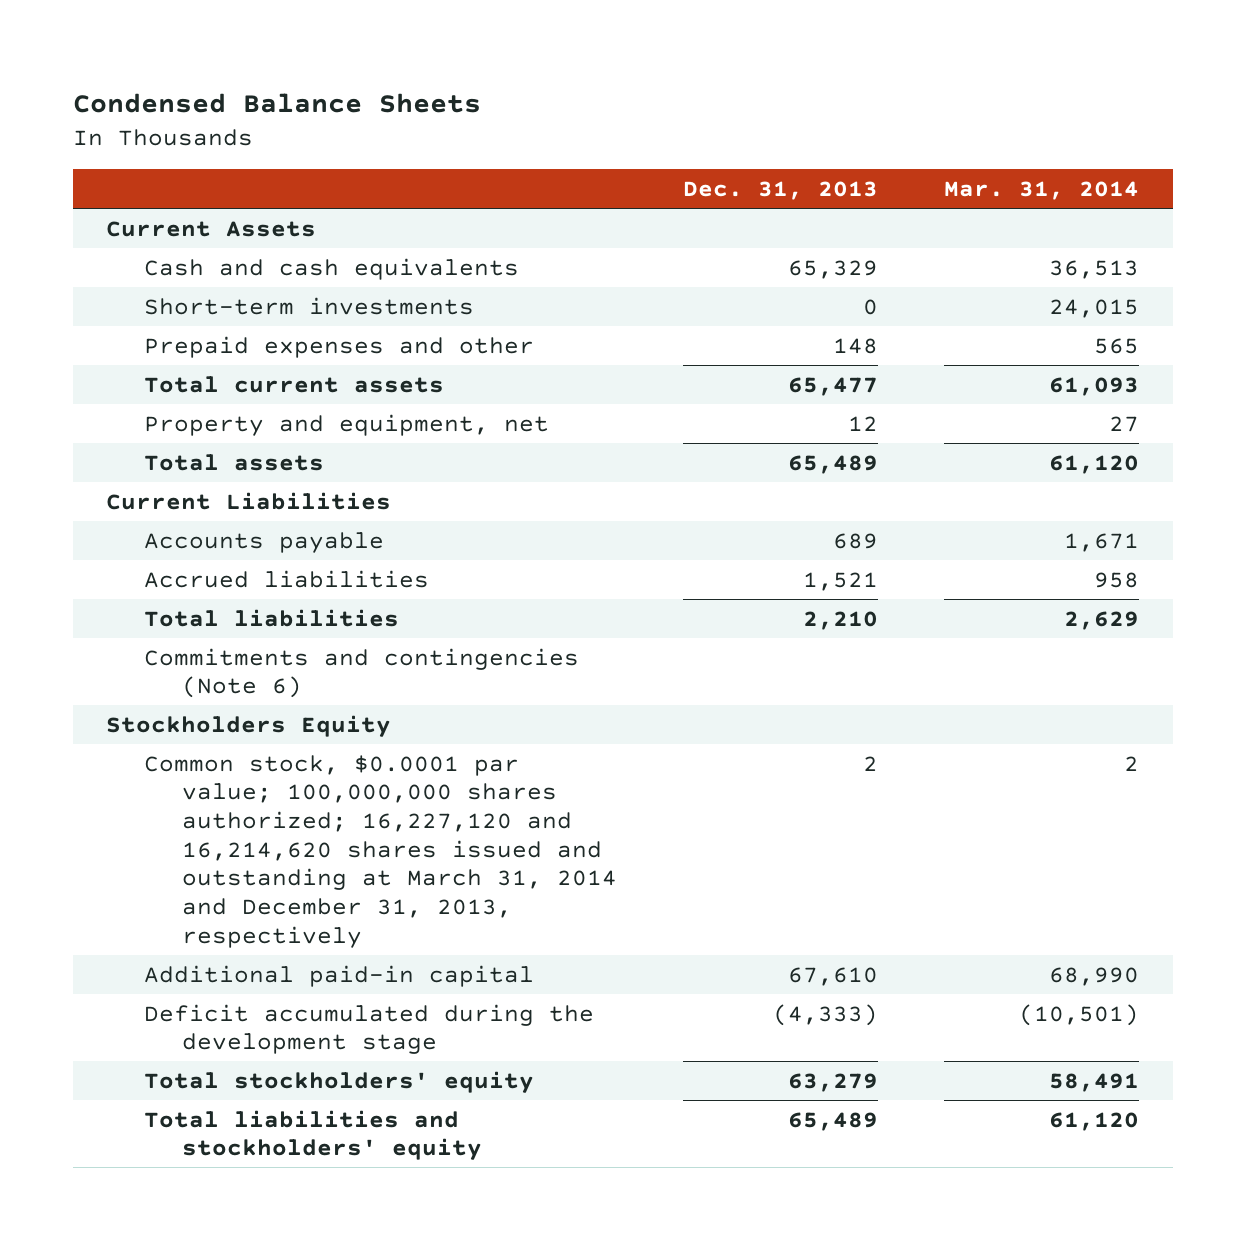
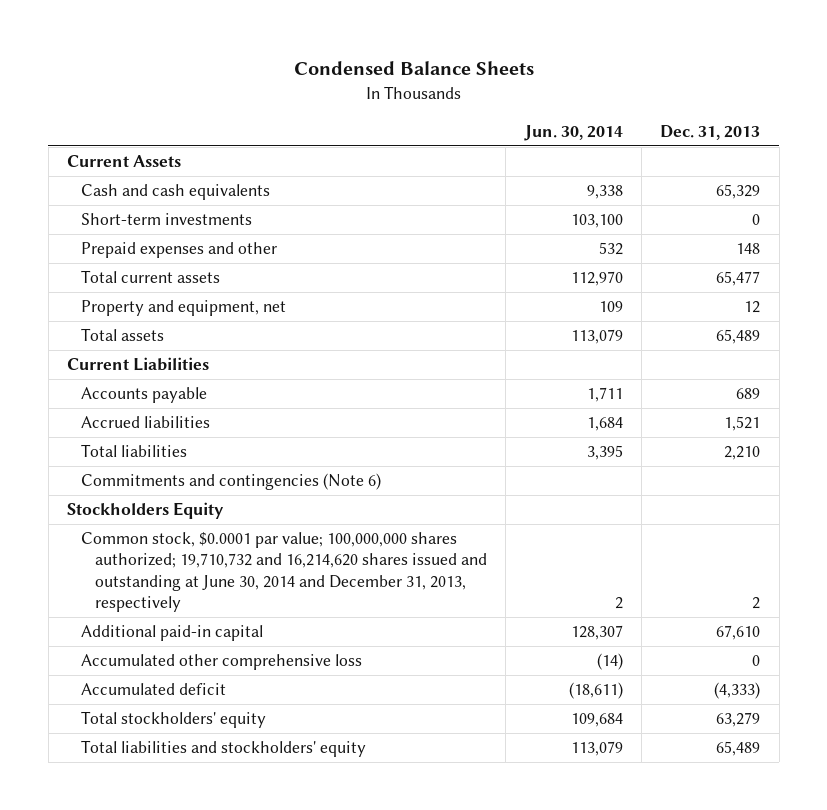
- | Dec. 31, 2013 | Mar. 31, 2014
+ | Jun. 30, 2014 | Dec. 31, 2013
- Common stock, $0.0001 par value; 100,000,000 shares authorized; 16,227,120 and 16,214,620 shares issued and outstanding at March 31, 2014 and December 31, 2013, respectively | 2 | 2
+ Common stock, $0.0001 par value; 100,000,000 shares authorized; 19,710,732 and 16,214,620 shares issued and outstanding at June 30, 2014 and December 31, 2013, respectively | 2 | 2
- Deficit accumulated during the development stage | (4,333) | (10,501)
+ Accumulated other comprehensive loss | (14) | 0
+ Accumulated deficit | (18,611) | (4,333)

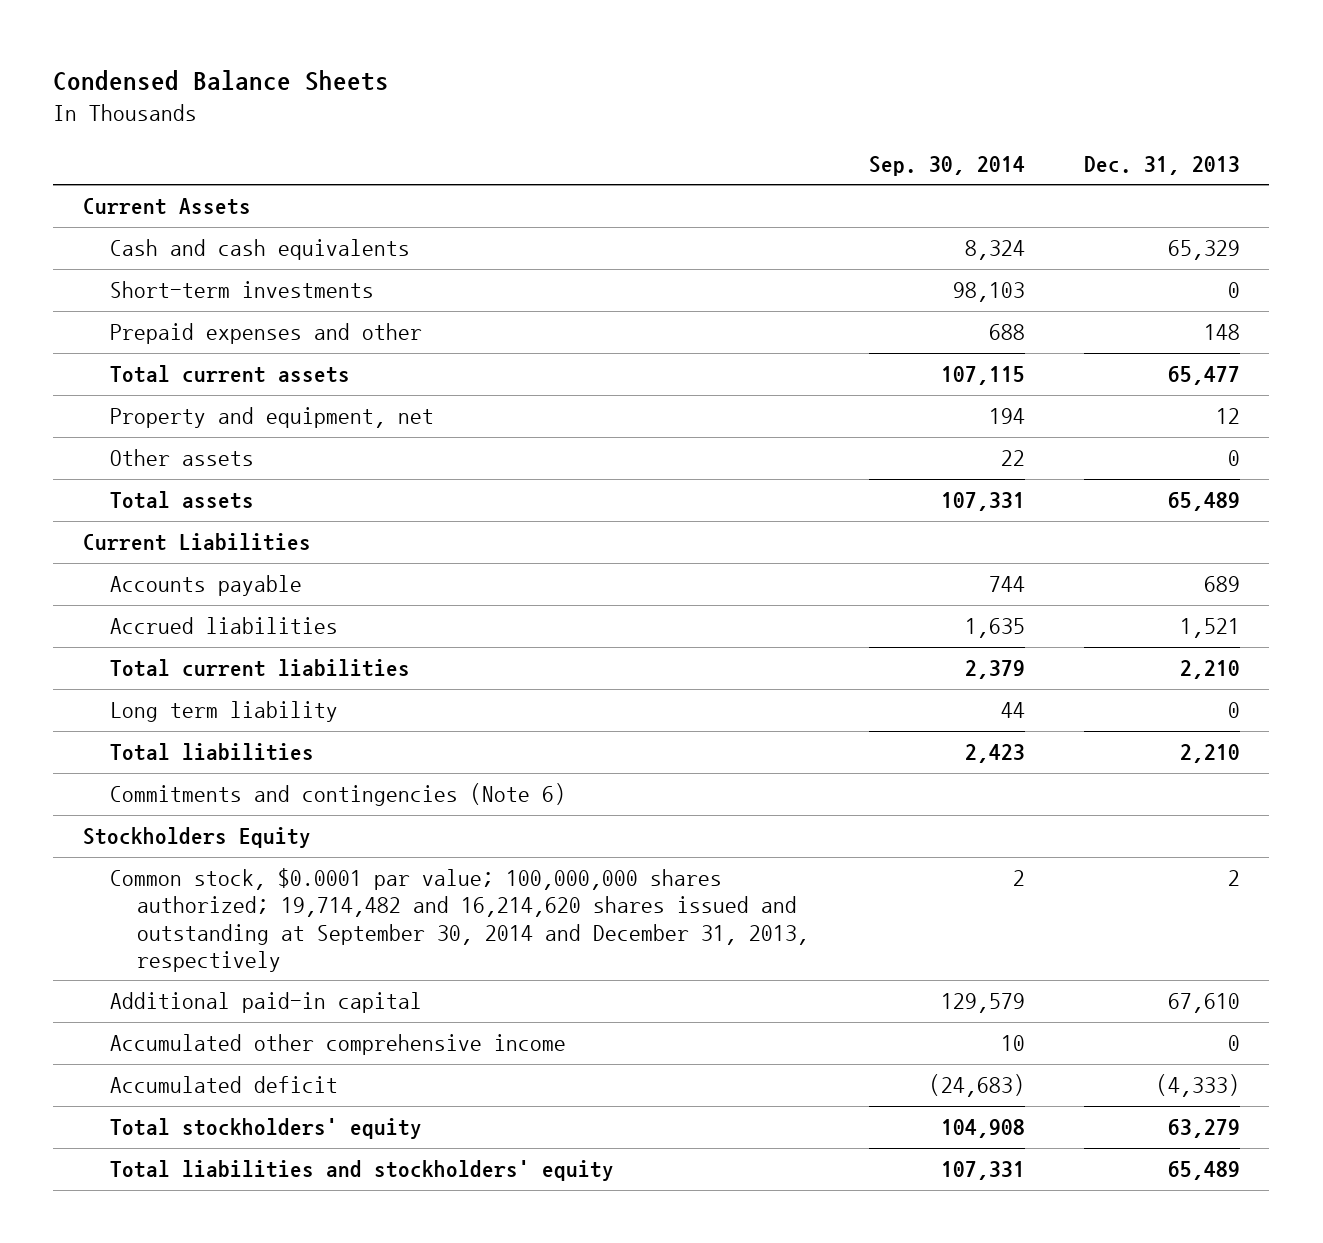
- | Jun. 30, 2014 | Dec. 31, 2013
+ | Sep. 30, 2014 | Dec. 31, 2013
+ Other assets | 22 | 0
+ Total current liabilities | 2,379 | 2,210
+ Long term liability | 44 | 0
- Common stock, $0.0001 par value; 100,000,000 shares authorized; 19,710,732 and 16,214,620 shares issued and outstanding at June 30, 2014 and December 31, 2013, respectively | 2 | 2
+ Common stock, $0.0001 par value; 100,000,000 shares authorized; 19,714,482 and 16,214,620 shares issued and outstanding at September 30, 2014 and December 31, 2013, respectively | 2 | 2
- Accumulated other comprehensive loss | (14) | 0
+ Accumulated other comprehensive income | 10 | 0

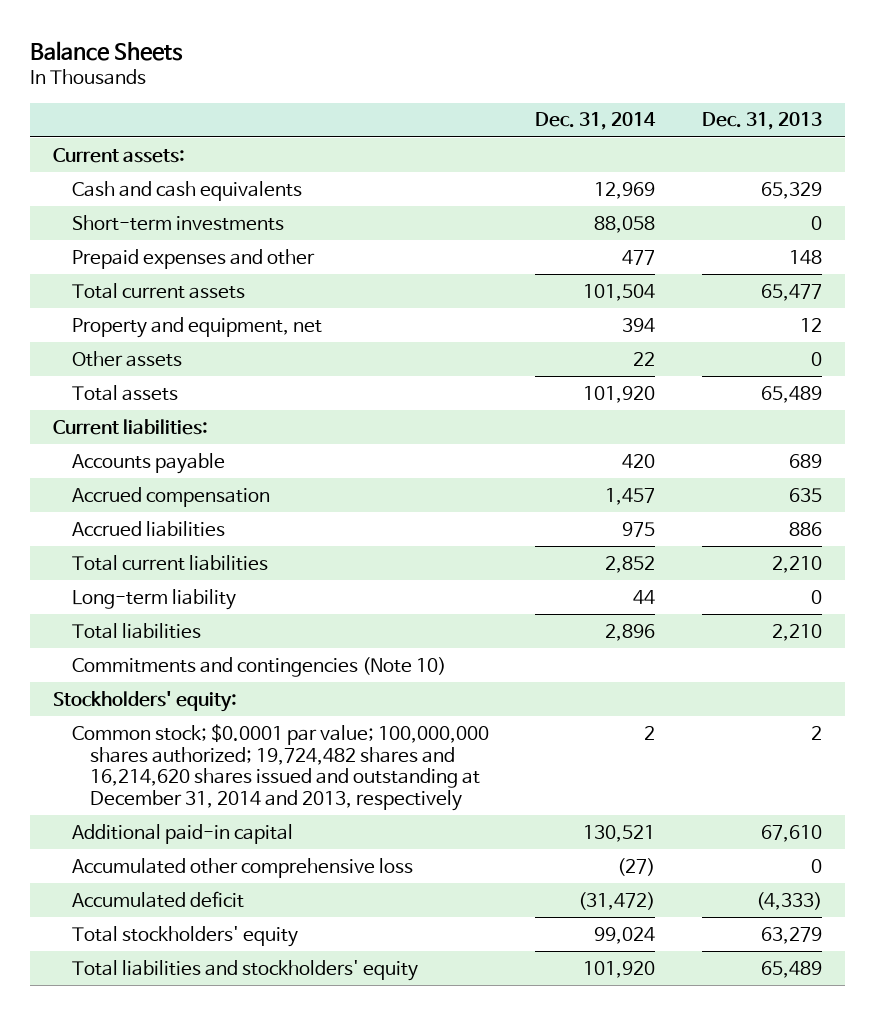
- Condensed Balance Sheets
+ Balance Sheets
- | Sep. 30, 2014 | Dec. 31, 2013
+ | Dec. 31, 2014 | Dec. 31, 2013
- Current Assets
+ Current assets:
- Current Liabilities
+ Current liabilities:
- Accrued liabilities | 1,635 | 1,521
+ Accrued compensation | 1,457 | 635
+ Accrued liabilities | 975 | 886
- Long term liability | 44 | 0
+ Long-term liability | 44 | 0
- Commitments and contingencies (Note 6)
- Stockholders Equity
- Common stock, $0.0001 par value; 100,000,000 shares authorized; 19,714,482 and 16,214,620 shares issued and outstanding at September 30, 2014 and December 31, 2013, respectively | 2 | 2
+ Commitments and contingencies (Note 10)
+ Stockholders' equity:
+ Common stock; $0.0001 par value; 100,000,000 shares authorized; 19,724,482 shares and 16,214,620 shares issued and outstanding at December 31, 2014 and 2013, respectively | 2 | 2
- Accumulated other comprehensive income | 10 | 0
+ Accumulated other comprehensive loss | (27) | 0

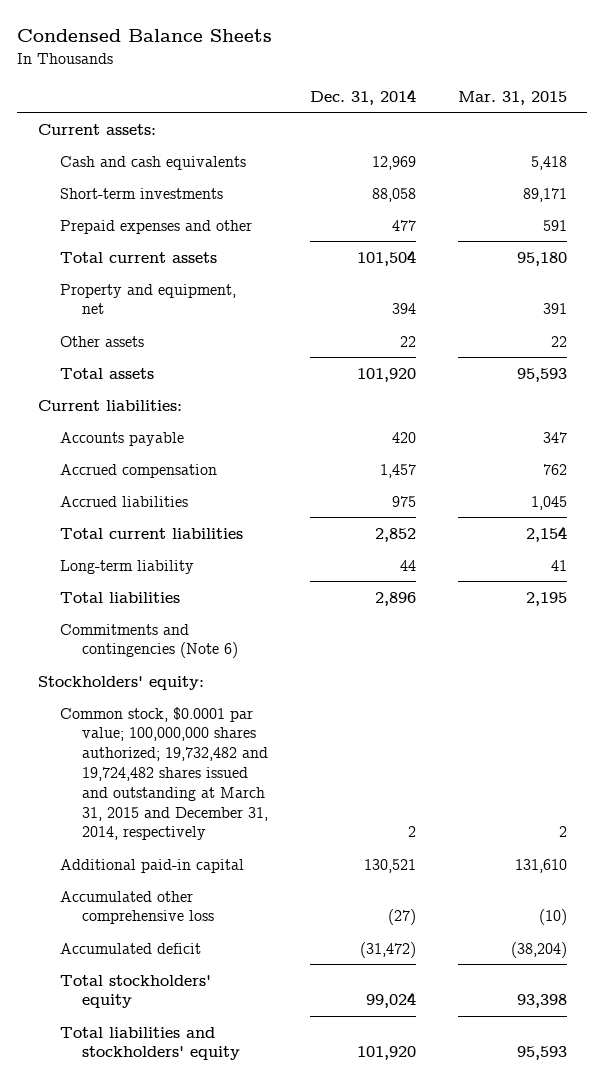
- Balance Sheets
+ Condensed Balance Sheets
- | Dec. 31, 2014 | Dec. 31, 2013
+ | Dec. 31, 2014 | Mar. 31, 2015
- Commitments and contingencies (Note 10)
+ Commitments and contingencies (Note 6)
- Common stock; $0.0001 par value; 100,000,000 shares authorized; 19,724,482 shares and 16,214,620 shares issued and outstanding at December 31, 2014 and 2013, respectively | 2 | 2
+ Common stock, $0.0001 par value; 100,000,000 shares authorized; 19,732,482 and 19,724,482 shares issued and outstanding at March 31, 2015 and December 31, 2014, respectively | 2 | 2

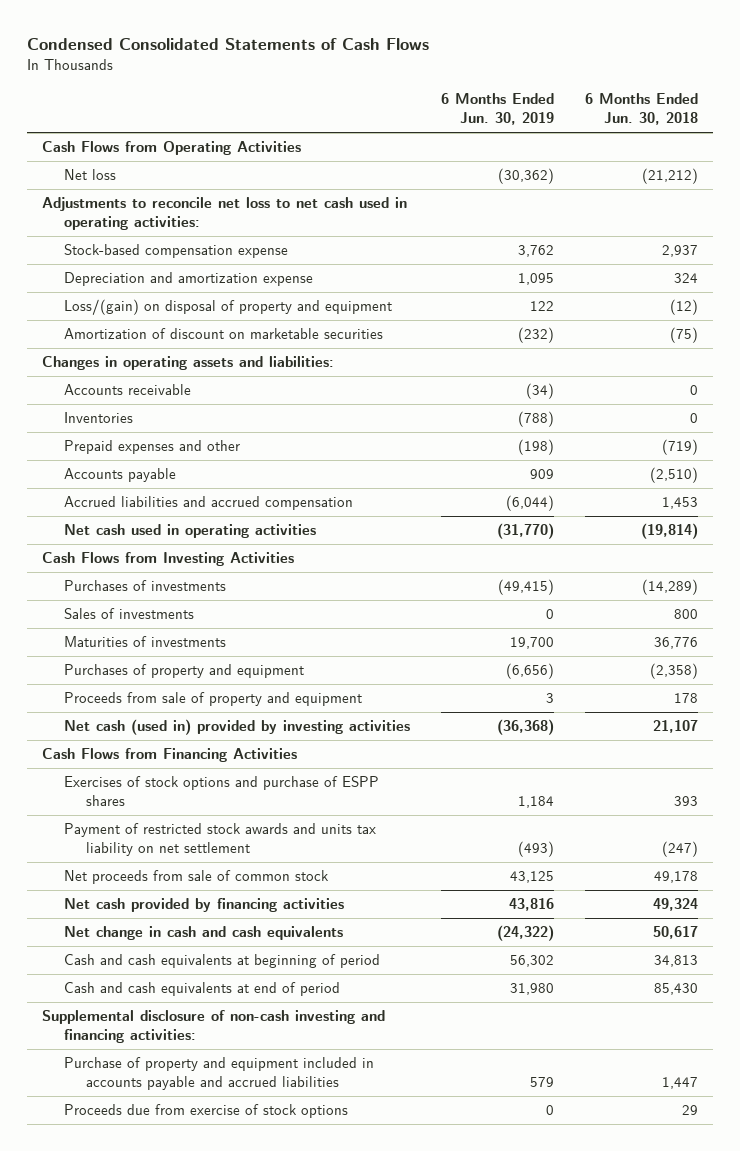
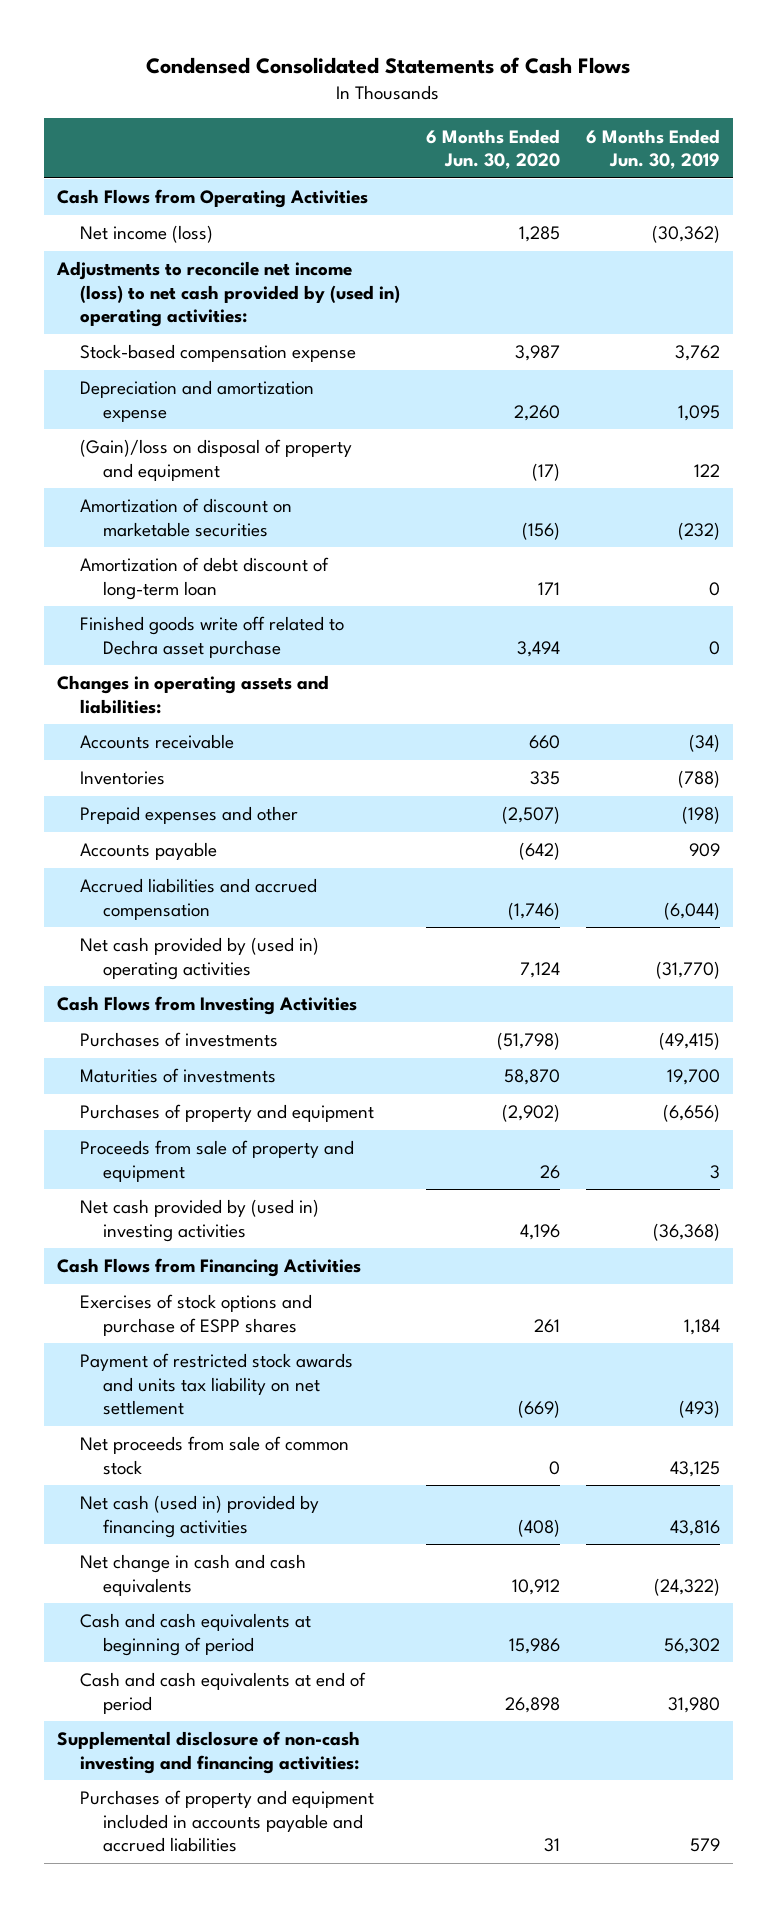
- | 6 Months Ended Jun. 30, 2019 | 6 Months Ended Jun. 30, 2018
+ | 6 Months Ended Jun. 30, 2020 | 6 Months Ended Jun. 30, 2019
- Net loss | (30,362) | (21,212)
- Adjustments to reconcile net loss to net cash used in operating activities:
+ Net income (loss) | 1,285 | (30,362)
+ Adjustments to reconcile net income (loss) to net cash provided by (used in) operating activities:
- Loss/(gain) on disposal of property and equipment | 122 | (12)
+ (Gain)/loss on disposal of property and equipment | (17) | 122
+ Amortization of debt discount of long-term loan | 171 | 0
+ Finished goods write off related to Dechra asset purchase | 3,494 | 0
- Net cash used in operating activities | (31,770) | (19,814)
+ Net cash provided by (used in) operating activities | 7,124 | (31,770)
- Sales of investments | 0 | 800
- Net cash (used in) provided by investing activities | (36,368) | 21,107
+ Net cash provided by (used in) investing activities | 4,196 | (36,368)
- Net cash provided by financing activities | 43,816 | 49,324
+ Net cash (used in) provided by financing activities | (408) | 43,816
- Purchase of property and equipment included in accounts payable and accrued liabilities | 579 | 1,447
- Proceeds due from exercise of stock options | 0 | 29
+ Purchases of property and equipment included in accounts payable and accrued liabilities | 31 | 579

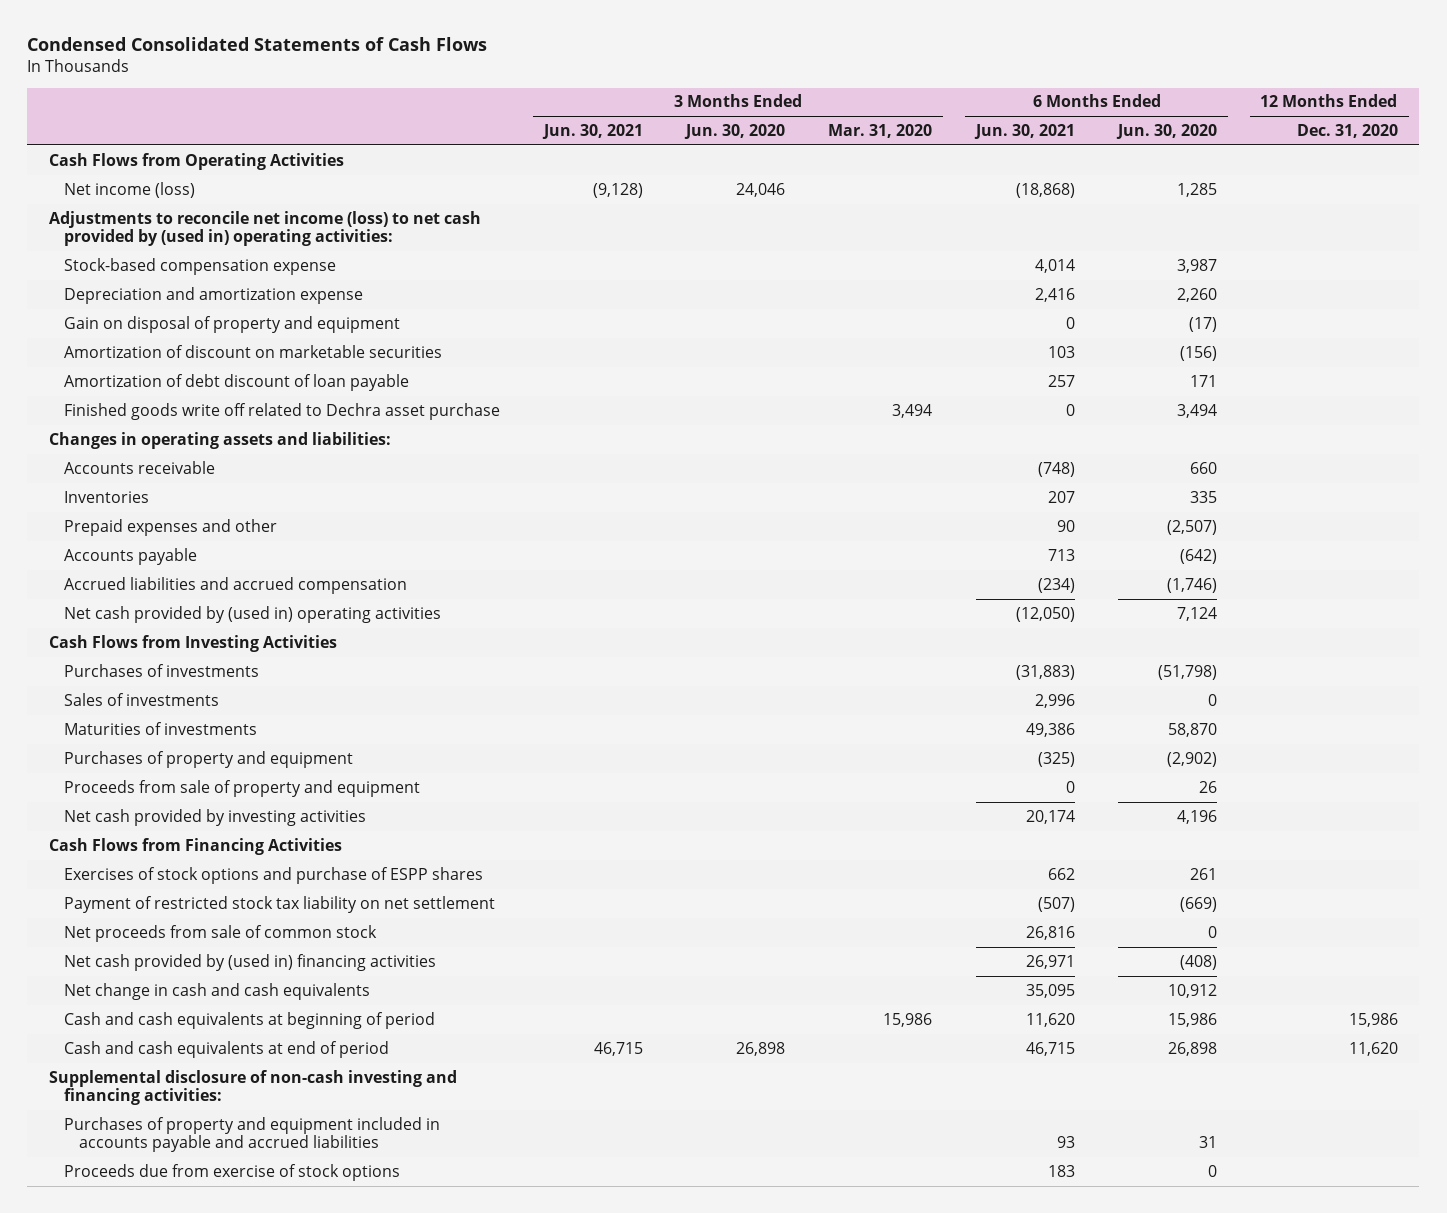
- | 6 Months Ended Jun. 30, 2020 | 6 Months Ended Jun. 30, 2019
+ | 3 Months Ended Jun. 30, 2021 | 3 Months Ended Jun. 30, 2020 | 3 Months Ended Mar. 31, 2020 | 6 Months Ended Jun. 30, 2021 | 6 Months Ended Jun. 30, 2020 | 12 Months Ended Dec. 31, 2020
- (Gain)/loss on disposal of property and equipment | (17) | 122
+ Gain on disposal of property and equipment | | | | 0 | (17) |
- Amortization of debt discount of long-term loan | 171 | 0
+ Amortization of debt discount of loan payable | | | | 257 | 171 |
+ Sales of investments | | | | 2,996 | 0 |
- Net cash provided by (used in) investing activities | 4,196 | (36,368)
+ Net cash provided by investing activities | | | | 20,174 | 4,196 |
- Payment of restricted stock awards and units tax liability on net settlement | (669) | (493)
+ Payment of restricted stock tax liability on net settlement | | | | (507) | (669) |
- Net cash (used in) provided by financing activities | (408) | 43,816
+ Net cash provided by (used in) financing activities | | | | 26,971 | (408) |
+ Proceeds due from exercise of stock options | | | | 183 | 0 |

